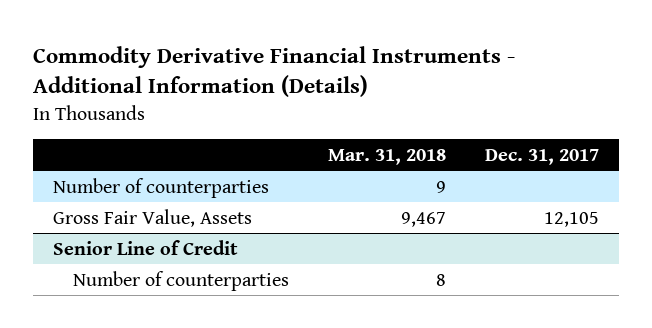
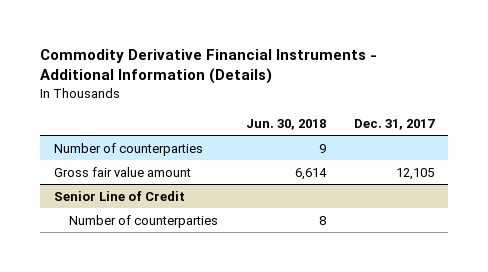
- | Mar. 31, 2018 | Dec. 31, 2017
+ | Jun. 30, 2018 | Dec. 31, 2017
- Gross Fair Value, Assets | 9,467 | 12,105
+ Gross fair value amount | 6,614 | 12,105

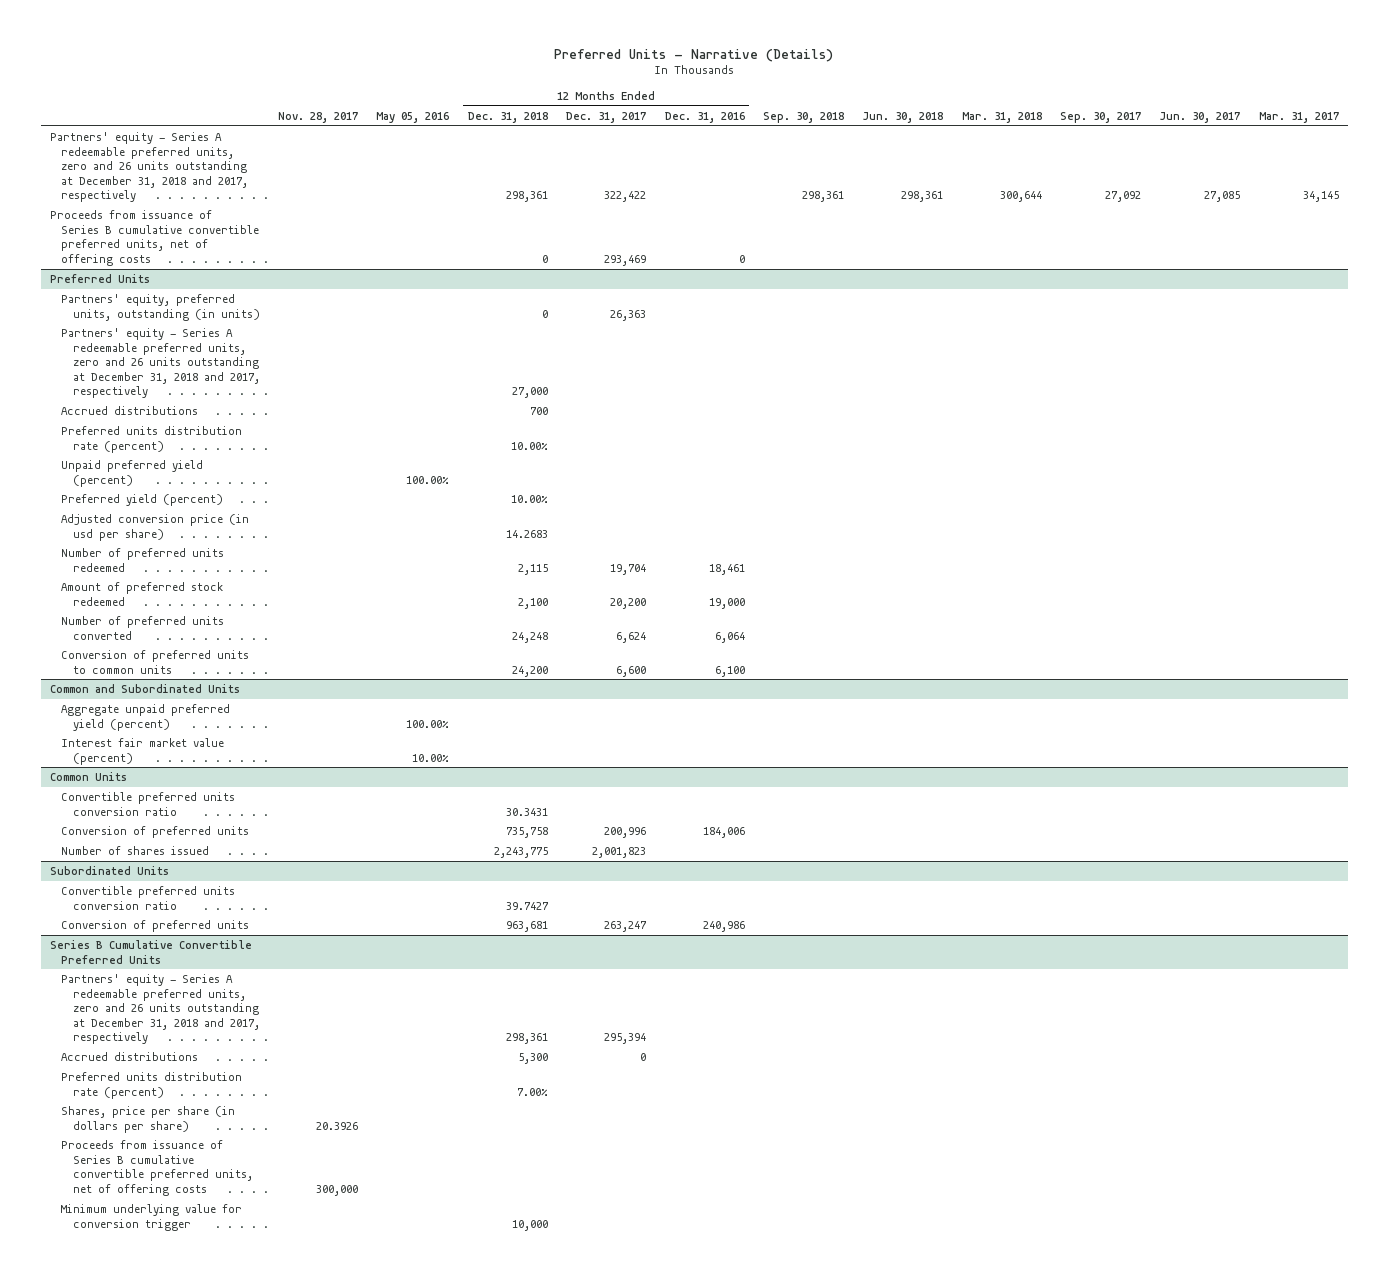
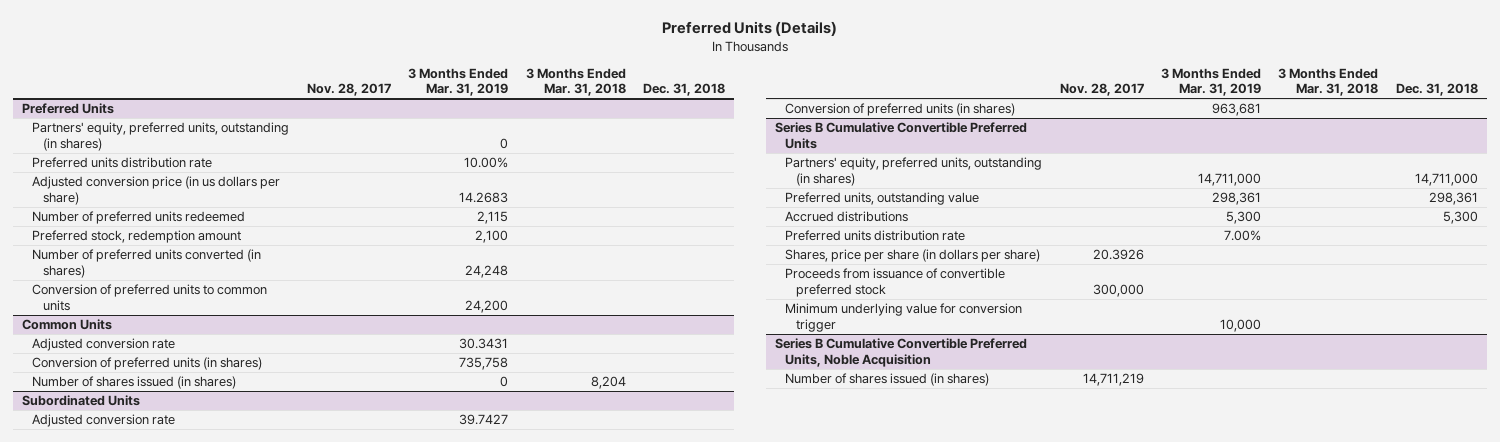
- Preferred Units - Narrative (Details)
+ Preferred Units (Details)
- | Nov. 28, 2017 | May 05, 2016 | 12 Months Ended Dec. 31, 2018 | 12 Months Ended Dec. 31, 2017 | 12 Months Ended Dec. 31, 2016 | Sep. 30, 2018 | Jun. 30, 2018 | Mar. 31, 2018 | Sep. 30, 2017 | Jun. 30, 2017 | Mar. 31, 2017
+ | Nov. 28, 2017 | 3 Months Ended Mar. 31, 2019 | 3 Months Ended Mar. 31, 2018 | Dec. 31, 2018
- Partners' equity - Series A redeemable preferred units, zero and 26 units outstanding at December 31, 2018 and 2017, respectively | | | 298,361 | 322,422 | | 298,361 | 298,361 | 300,644 | 27,092 | 27,085 | 34,145
- Proceeds from issuance of Series B cumulative convertible preferred units, net of offering costs | | | 0 | 293,469 | 0 | | | | | |
@ Preferred Units
- Partners' equity, preferred units, outstanding (in units) | | | 0 | 26,363 | | | | | | |
- Partners' equity - Series A redeemable preferred units, zero and 26 units outstanding at December 31, 2018 and 2017, respectively | | | 27,000 | | | | | | | |
- Accrued distributions | | | 700 | | | | | | | |
- Preferred units distribution rate (percent) | | | 10.00% | | | | | | | |
- Unpaid preferred yield (percent) | | 100.00% | | | | | | | | |
- Preferred yield (percent) | | | 10.00% | | | | | | | |
- Adjusted conversion price (in usd per share) | | | 14.2683 | | | | | | | |
+ Partners' equity, preferred units, outstanding (in shares) | | 0 | |
+ Preferred units distribution rate | | 10.00% | |
+ Adjusted conversion price (in us dollars per share) | | 14.2683 | |
- Amount of preferred stock redeemed | | | 2,100 | 20,200 | 19,000 | | | | | |
- Number of preferred units converted | | | 24,248 | 6,624 | 6,064 | | | | | |
+ Preferred stock, redemption amount | | 2,100 | |
+ Number of preferred units converted (in shares) | | 24,248 | |
- Common and Subordinated Units
- Aggregate unpaid preferred yield (percent) | | 100.00% | | | | | | | | |
- Interest fair market value (percent) | | 10.00% | | | | | | | | |
@ Common Units
- Convertible preferred units conversion ratio | | | 30.3431 | | | | | | | |
- Conversion of preferred units | | | 735,758 | 200,996 | 184,006 | | | | | |
- Number of shares issued | | | 2,243,775 | 2,001,823 | | | | | | |
+ Adjusted conversion rate | | 30.3431 | |
+ Conversion of preferred units (in shares) | | 735,758 | |
+ Number of shares issued (in shares) | | 0 | 8,204 |
@ Subordinated Units
- Convertible preferred units conversion ratio | | | 39.7427 | | | | | | | |
- Conversion of preferred units | | | 963,681 | 263,247 | 240,986 | | | | | |
+ Adjusted conversion rate | | 39.7427 | |
+ Conversion of preferred units (in shares) | | 963,681 | |
@ Series B Cumulative Convertible Preferred Units
- Partners' equity - Series A redeemable preferred units, zero and 26 units outstanding at December 31, 2018 and 2017, respectively | | | 298,361 | 295,394 | | | | | | |
+ Partners' equity, preferred units, outstanding (in shares) | | 14,711,000 | | 14,711,000
+ Preferred units, outstanding value | | 298,361 | | 298,361
- Preferred units distribution rate (percent) | | | 7.00% | | | | | | | |
+ Preferred units distribution rate | | 7.00% | |
- Proceeds from issuance of Series B cumulative convertible preferred units, net of offering costs | 300,000 | | | | | | | | | |
+ Proceeds from issuance of convertible preferred stock | 300,000 | | |
+ Series B Cumulative Convertible Preferred Units, Noble Acquisition
+ Number of shares issued (in shares) | 14,711,219 | | |

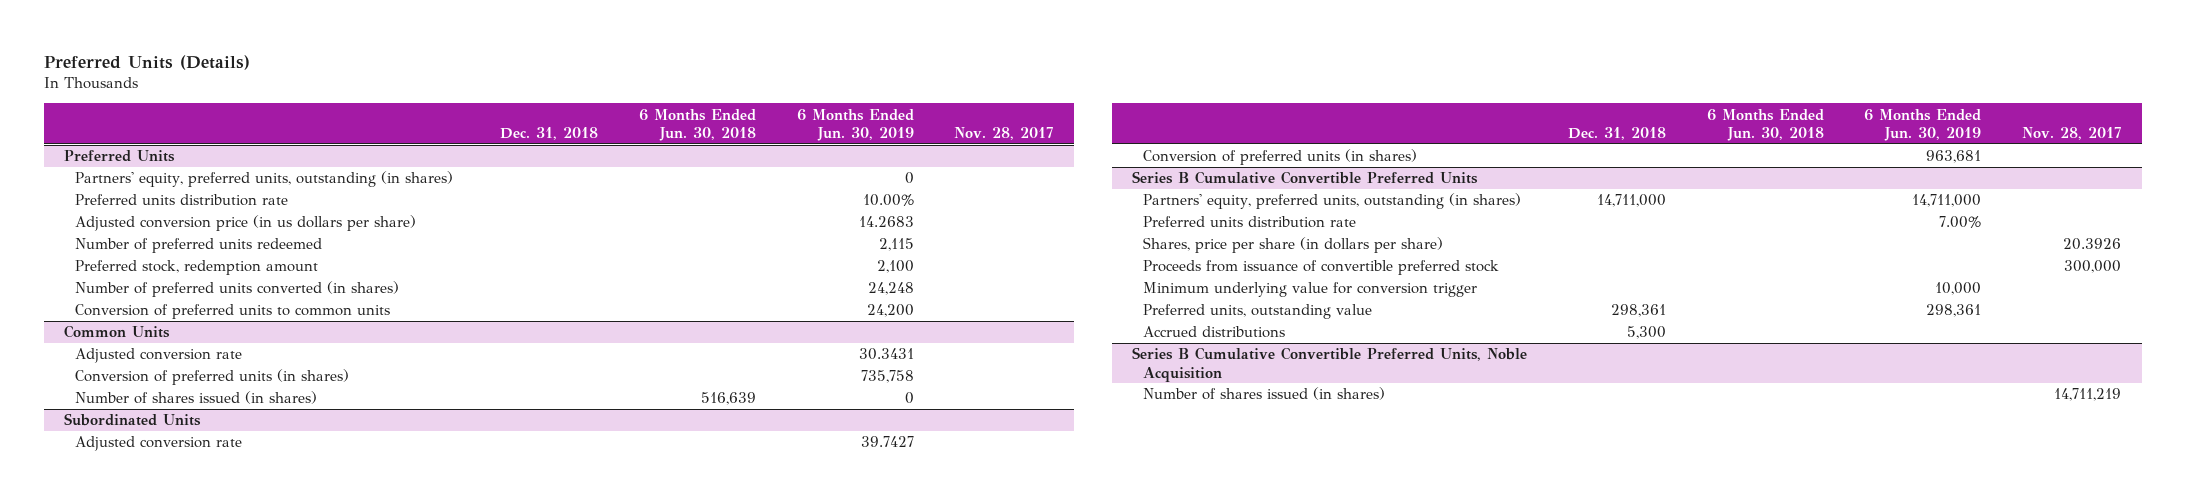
- | Nov. 28, 2017 | 3 Months Ended Mar. 31, 2019 | 3 Months Ended Mar. 31, 2018 | Dec. 31, 2018
+ | Dec. 31, 2018 | 6 Months Ended Jun. 30, 2018 | 6 Months Ended Jun. 30, 2019 | Nov. 28, 2017
@ Series B Cumulative Convertible Preferred Units
moved down: Preferred units, outstanding value | 298,361 | | 298,361 |
moved down: Accrued distributions | 5,300 | | |

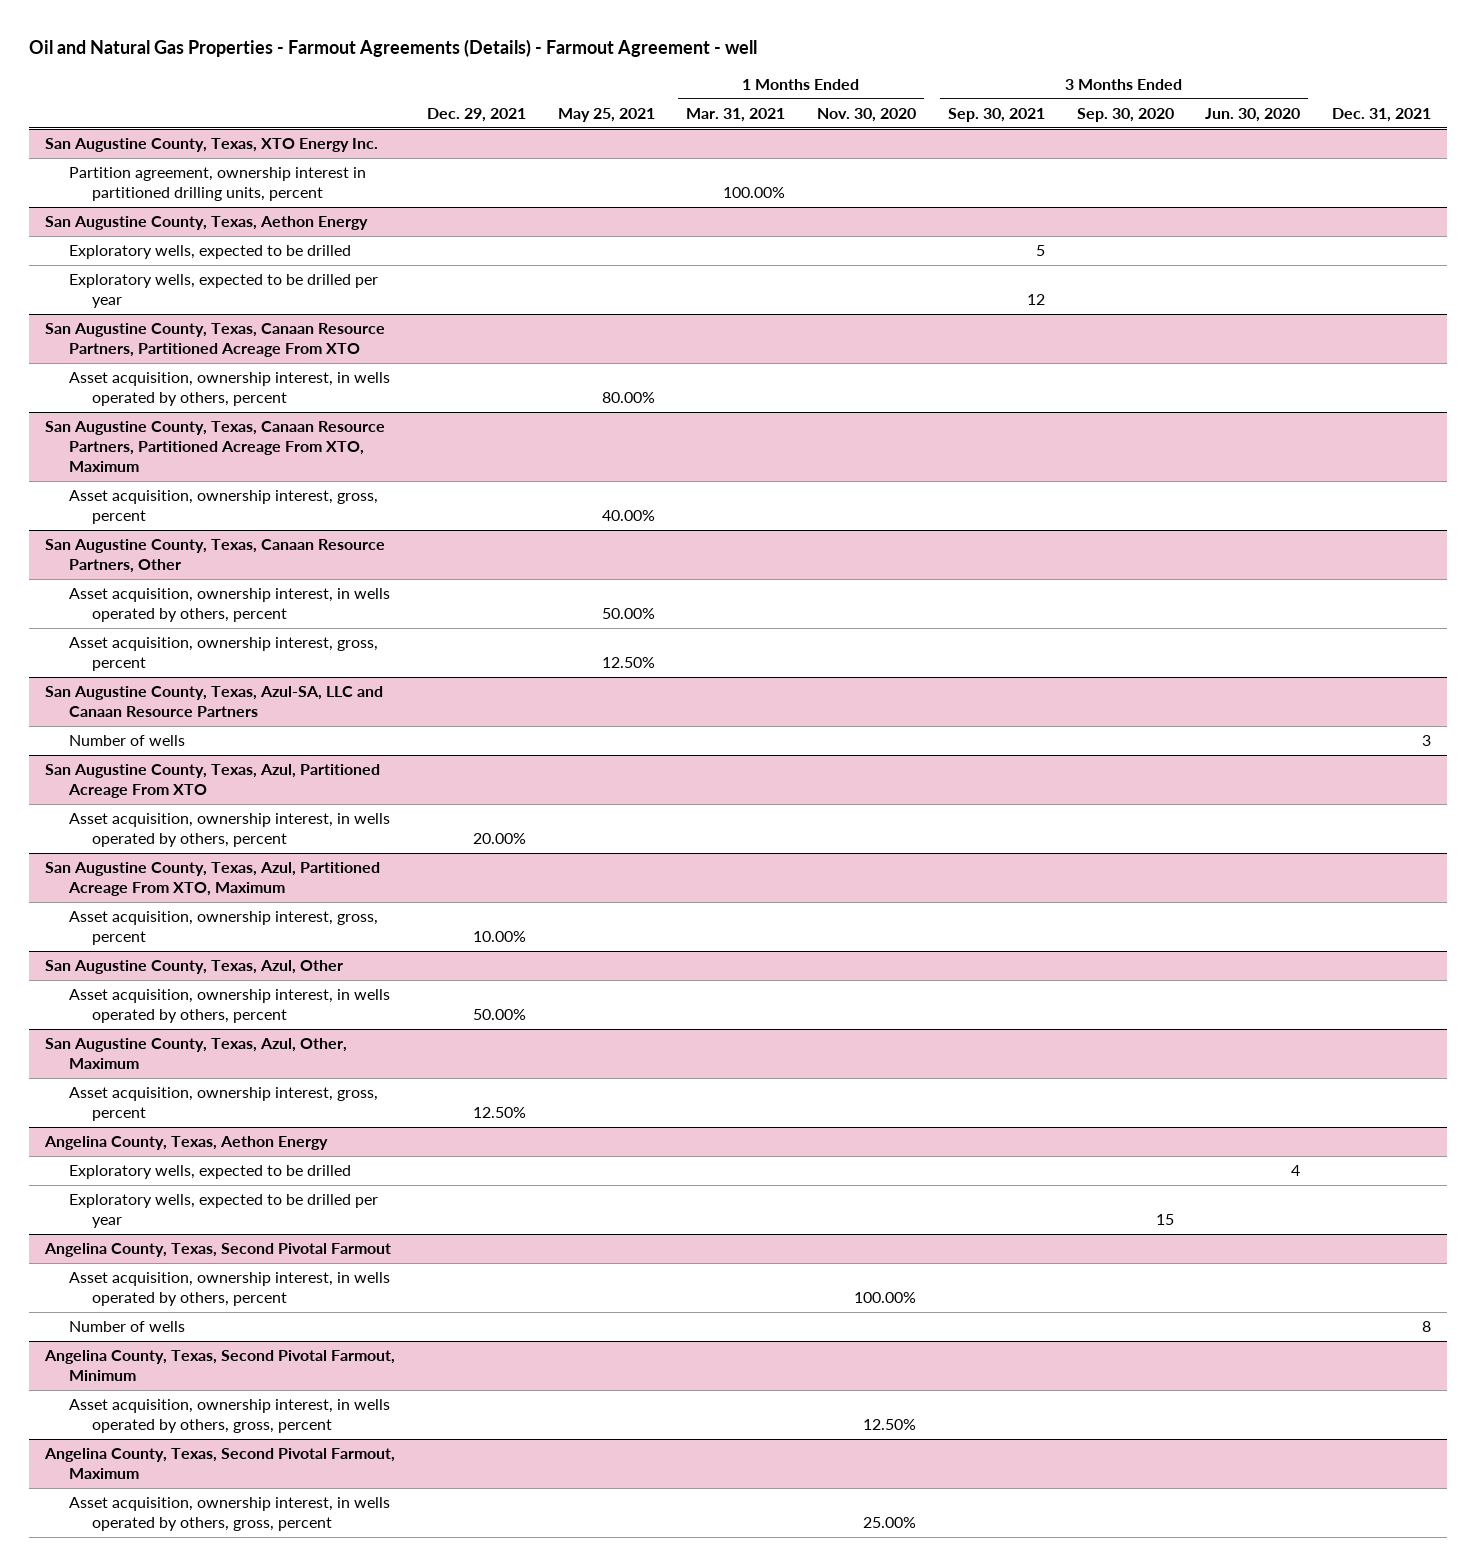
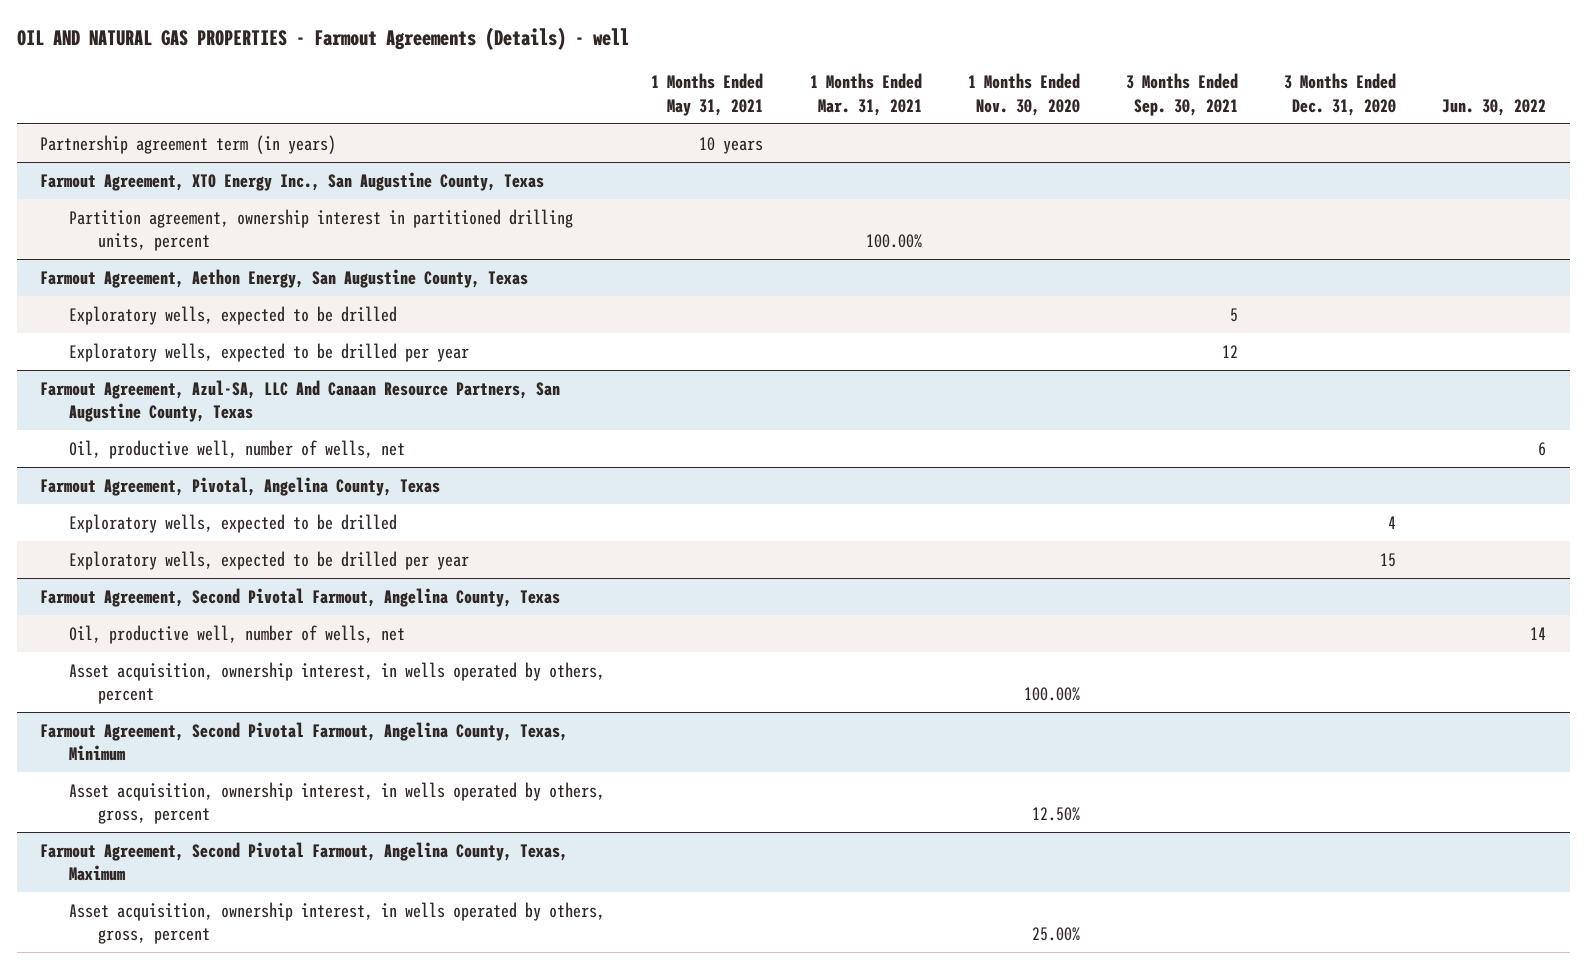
- Oil and Natural Gas Properties - Farmout Agreements (Details) - Farmout Agreement - well
+ OIL AND NATURAL GAS PROPERTIES - Farmout Agreements (Details) - well
- | Dec. 29, 2021 | May 25, 2021 | 1 Months Ended Mar. 31, 2021 | 1 Months Ended Nov. 30, 2020 | 3 Months Ended Sep. 30, 2021 | 3 Months Ended Sep. 30, 2020 | 3 Months Ended Jun. 30, 2020 | Dec. 31, 2021
+ | 1 Months Ended May 31, 2021 | 1 Months Ended Mar. 31, 2021 | 1 Months Ended Nov. 30, 2020 | 3 Months Ended Sep. 30, 2021 | 3 Months Ended Dec. 31, 2020 | Jun. 30, 2022
- San Augustine County, Texas, XTO Energy Inc.
+ Partnership agreement term (in years) | 10 years | | | | |
+ Farmout Agreement, XTO Energy Inc., San Augustine County, Texas
- San Augustine County, Texas, Aethon Energy
+ Farmout Agreement, Aethon Energy, San Augustine County, Texas
- San Augustine County, Texas, Canaan Resource Partners, Partitioned Acreage From XTO
- Asset acquisition, ownership interest, in wells operated by others, percent | | 80.00% | | | | | |
- San Augustine County, Texas, Canaan Resource Partners, Partitioned Acreage From XTO, Maximum
- Asset acquisition, ownership interest, gross, percent | | 40.00% | | | | | |
- San Augustine County, Texas, Canaan Resource Partners, Other
- Asset acquisition, ownership interest, in wells operated by others, percent | | 50.00% | | | | | |
- Asset acquisition, ownership interest, gross, percent | | 12.50% | | | | | |
- San Augustine County, Texas, Azul-SA, LLC and Canaan Resource Partners
- Number of wells | | | | | | | | 3
- San Augustine County, Texas, Azul, Partitioned Acreage From XTO
- Asset acquisition, ownership interest, in wells operated by others, percent | 20.00% | | | | | | |
- San Augustine County, Texas, Azul, Partitioned Acreage From XTO, Maximum
- Asset acquisition, ownership interest, gross, percent | 10.00% | | | | | | |
- San Augustine County, Texas, Azul, Other
- Asset acquisition, ownership interest, in wells operated by others, percent | 50.00% | | | | | | |
- San Augustine County, Texas, Azul, Other, Maximum
- Asset acquisition, ownership interest, gross, percent | 12.50% | | | | | | |
- Angelina County, Texas, Aethon Energy
- Exploratory wells, expected to be drilled | | | | | | | 4 |
- Exploratory wells, expected to be drilled per year | | | | | | 15 | |
- Angelina County, Texas, Second Pivotal Farmout
+ Farmout Agreement, Azul-SA, LLC And Canaan Resource Partners, San Augustine County, Texas
+ Oil, productive well, number of wells, net | | | | | | 6
+ Farmout Agreement, Pivotal, Angelina County, Texas
+ Exploratory wells, expected to be drilled | | | | | 4 |
+ Exploratory wells, expected to be drilled per year | | | | | 15 |
+ Farmout Agreement, Second Pivotal Farmout, Angelina County, Texas
+ Oil, productive well, number of wells, net | | | | | | 14
- Number of wells | | | | | | | | 8
- Angelina County, Texas, Second Pivotal Farmout, Minimum
+ Farmout Agreement, Second Pivotal Farmout, Angelina County, Texas, Minimum
- Angelina County, Texas, Second Pivotal Farmout, Maximum
+ Farmout Agreement, Second Pivotal Farmout, Angelina County, Texas, Maximum

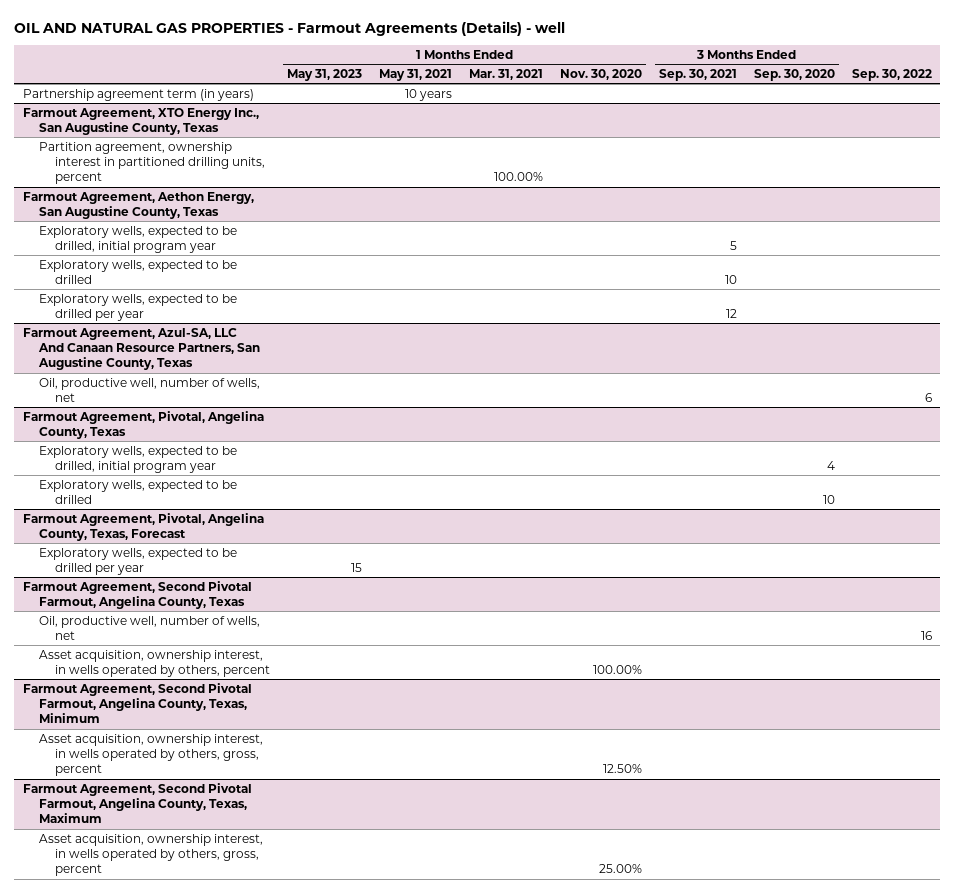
- | 1 Months Ended May 31, 2021 | 1 Months Ended Mar. 31, 2021 | 1 Months Ended Nov. 30, 2020 | 3 Months Ended Sep. 30, 2021 | 3 Months Ended Dec. 31, 2020 | Jun. 30, 2022
+ | 1 Months Ended May 31, 2023 | 1 Months Ended May 31, 2021 | 1 Months Ended Mar. 31, 2021 | 1 Months Ended Nov. 30, 2020 | 3 Months Ended Sep. 30, 2021 | 3 Months Ended Sep. 30, 2020 | Sep. 30, 2022
@ Farmout Agreement, Aethon Energy, San Augustine County, Texas
- Exploratory wells, expected to be drilled | | | | 5 | |
+ Exploratory wells, expected to be drilled, initial program year | | | | | 5 | |
+ Exploratory wells, expected to be drilled | | | | | 10 | |
@ Farmout Agreement, Pivotal, Angelina County, Texas
+ Exploratory wells, expected to be drilled, initial program year | | | | | | 4 |
- Exploratory wells, expected to be drilled per year | | | | | 15 |
+ Farmout Agreement, Pivotal, Angelina County, Texas, Forecast
+ Exploratory wells, expected to be drilled per year | 15 | | | | | |

